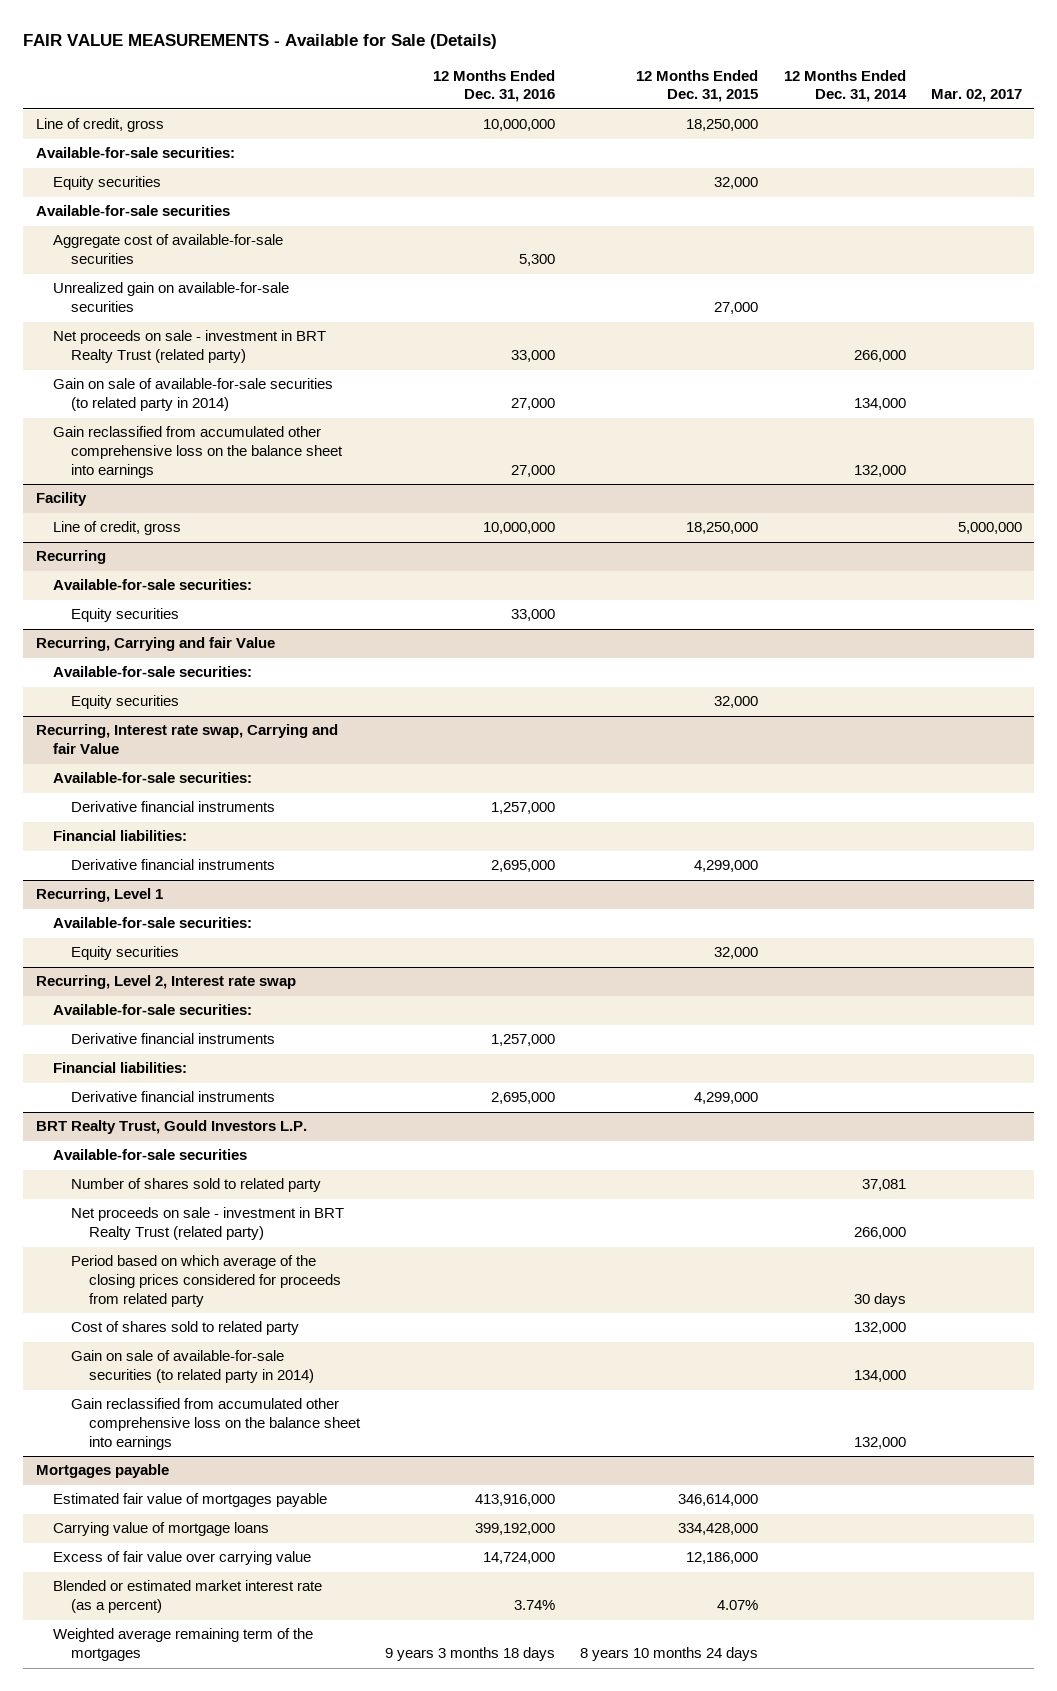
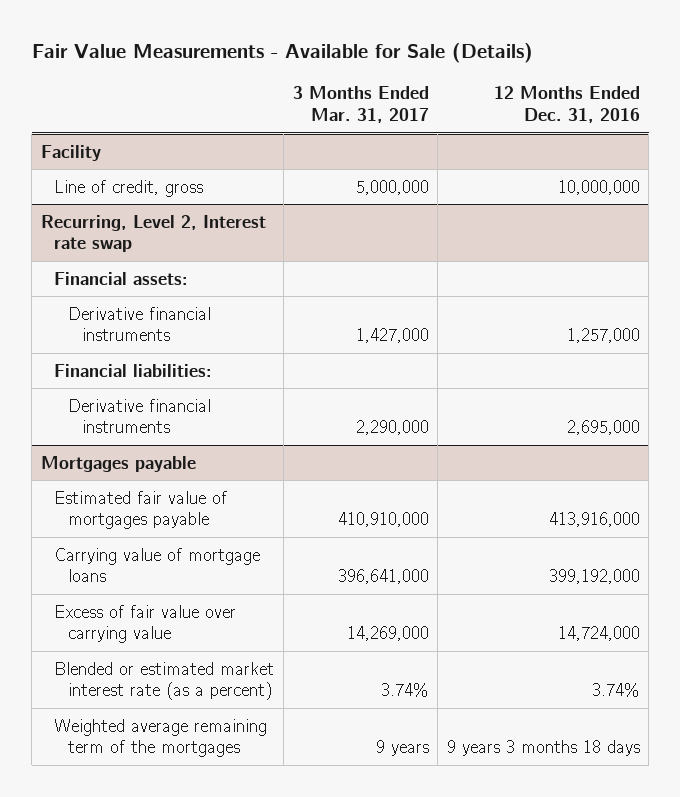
- FAIR VALUE MEASUREMENTS - Available for Sale (Details)
+ Fair Value Measurements - Available for Sale (Details)
- | 12 Months Ended Dec. 31, 2016 | 12 Months Ended Dec. 31, 2015 | 12 Months Ended Dec. 31, 2014 | Mar. 02, 2017
+ | 3 Months Ended Mar. 31, 2017 | 12 Months Ended Dec. 31, 2016
- Line of credit, gross | 10,000,000 | 18,250,000 | |
- Available-for-sale securities:
- Equity securities | | 32,000 | |
- Available-for-sale securities
- Aggregate cost of available-for-sale securities | 5,300 | | |
- Unrealized gain on available-for-sale securities | | 27,000 | |
- Net proceeds on sale - investment in BRT Realty Trust (related party) | 33,000 | | 266,000 |
- Gain on sale of available-for-sale securities (to related party in 2014) | 27,000 | | 134,000 |
- Gain reclassified from accumulated other comprehensive loss on the balance sheet into earnings | 27,000 | | 132,000 |
- Recurring
- Available-for-sale securities:
- Equity securities | 33,000 | | |
- Recurring, Carrying and fair Value
- Available-for-sale securities:
- Equity securities | | 32,000 | |
- Recurring, Interest rate swap, Carrying and fair Value
- Available-for-sale securities:
- Derivative financial instruments | 1,257,000 | | |
- Financial liabilities:
- Derivative financial instruments | 2,695,000 | 4,299,000 | |
- Recurring, Level 1
- Available-for-sale securities:
- Equity securities | | 32,000 | |
@ Recurring, Level 2, Interest rate swap
- Available-for-sale securities:
+ Financial assets:
- BRT Realty Trust, Gould Investors L.P.
- Available-for-sale securities
- Number of shares sold to related party | | | 37,081 |
- Net proceeds on sale - investment in BRT Realty Trust (related party) | | | 266,000 |
- Period based on which average of the closing prices considered for proceeds from related party | | | 30 days |
- Cost of shares sold to related party | | | 132,000 |
- Gain on sale of available-for-sale securities (to related party in 2014) | | | 134,000 |
- Gain reclassified from accumulated other comprehensive loss on the balance sheet into earnings | | | 132,000 |

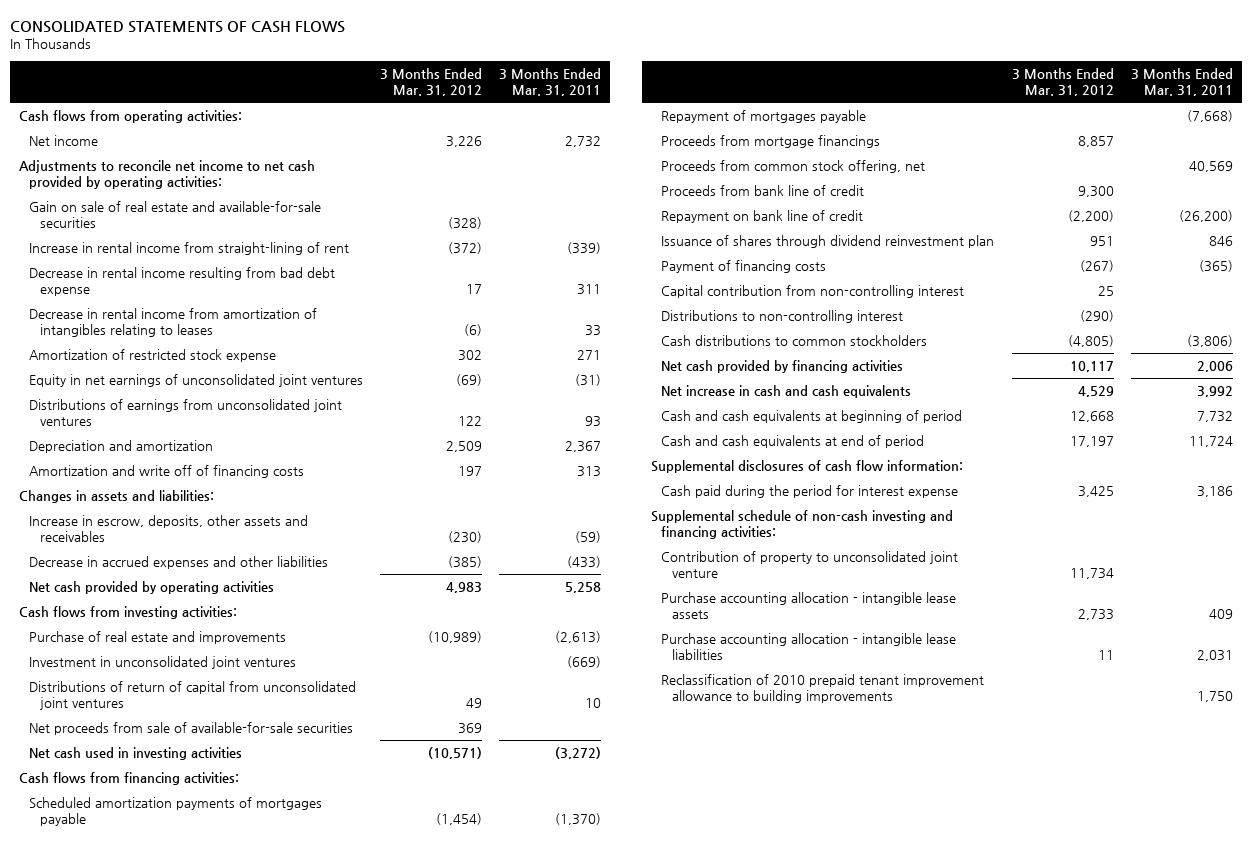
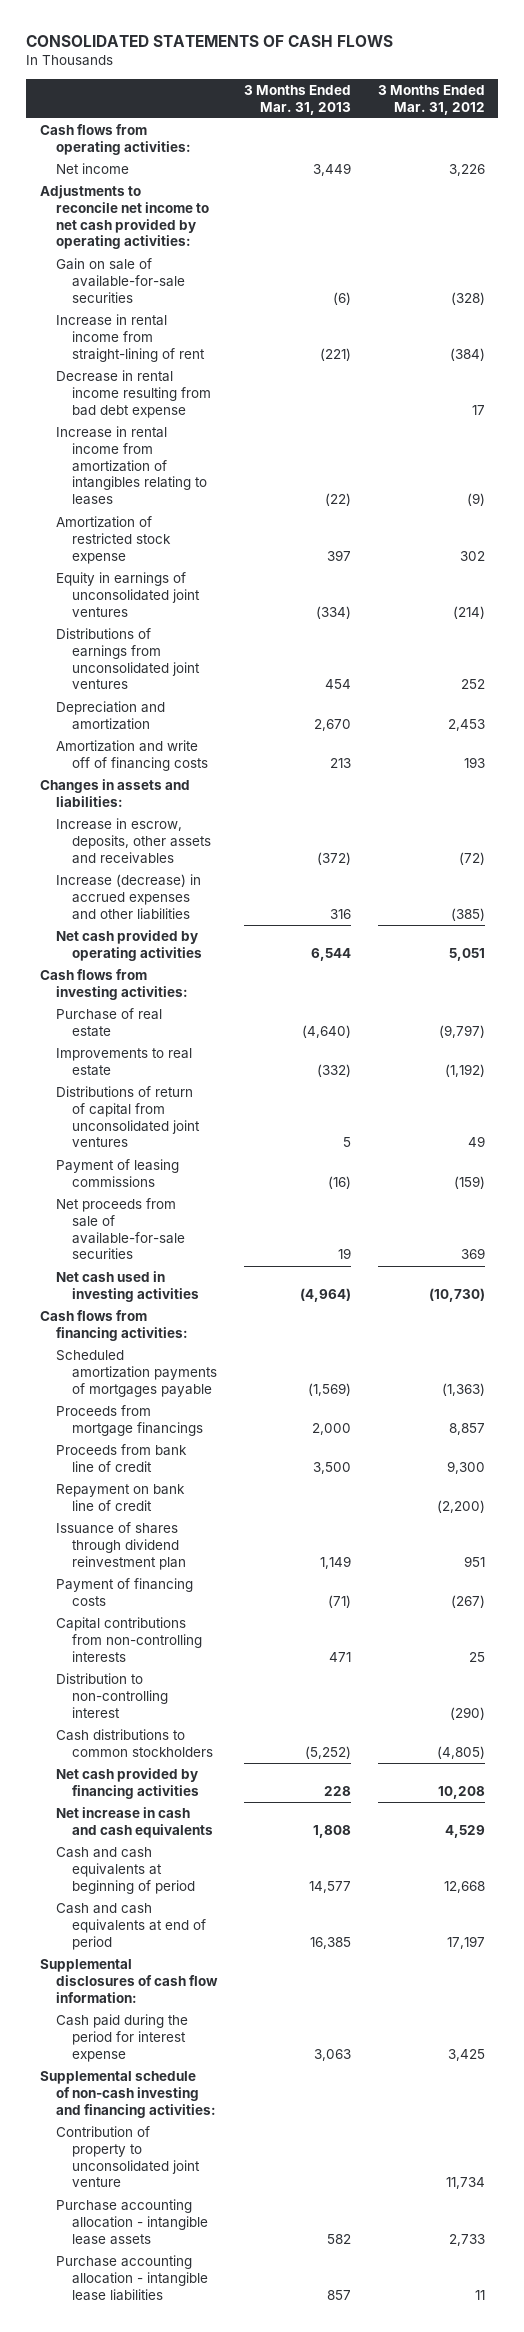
- | 3 Months Ended Mar. 31, 2012 | 3 Months Ended Mar. 31, 2011
+ | 3 Months Ended Mar. 31, 2013 | 3 Months Ended Mar. 31, 2012
- Gain on sale of real estate and available-for-sale securities | (328) |
- Increase in rental income from straight-lining of rent | (372) | (339)
+ Gain on sale of available-for-sale securities | (6) | (328)
+ Increase in rental income from straight-lining of rent | (221) | (384)
- Decrease in rental income from amortization of intangibles relating to leases | (6) | 33
+ Increase in rental income from amortization of intangibles relating to leases | (22) | (9)
- Equity in net earnings of unconsolidated joint ventures | (69) | (31)
- Distributions of earnings from unconsolidated joint ventures | 122 | 93
- Depreciation and amortization | 2,509 | 2,367
- Amortization and write off of financing costs | 197 | 313
+ Equity in earnings of unconsolidated joint ventures | (334) | (214)
+ Distributions of earnings from unconsolidated joint ventures | 454 | 252
+ Depreciation and amortization | 2,670 | 2,453
+ Amortization and write off of financing costs | 213 | 193
- Increase in escrow, deposits, other assets and receivables | (230) | (59)
- Decrease in accrued expenses and other liabilities | (385) | (433)
- Net cash provided by operating activities | 4,983 | 5,258
+ Increase in escrow, deposits, other assets and receivables | (372) | (72)
+ Increase (decrease) in accrued expenses and other liabilities | 316 | (385)
+ Net cash provided by operating activities | 6,544 | 5,051
- Purchase of real estate and improvements | (10,989) | (2,613)
- Investment in unconsolidated joint ventures | | (669)
+ Purchase of real estate | (4,640) | (9,797)
+ Improvements to real estate | (332) | (1,192)
+ Payment of leasing commissions | (16) | (159)
- Net cash used in investing activities | (10,571) | (3,272)
+ Net cash used in investing activities | (4,964) | (10,730)
- Scheduled amortization payments of mortgages payable | (1,454) | (1,370)
- Repayment of mortgages payable | | (7,668)
+ Scheduled amortization payments of mortgages payable | (1,569) | (1,363)
- Proceeds from common stock offering, net | | 40,569
- Capital contribution from non-controlling interest | 25 |
- Distributions to non-controlling interest | (290) |
+ Capital contributions from non-controlling interests | 471 | 25
+ Distribution to non-controlling interest | | (290)
- Net cash provided by financing activities | 10,117 | 2,006
+ Net cash provided by financing activities | 228 | 10,208
- Reclassification of 2010 prepaid tenant improvement allowance to building improvements | | 1,750

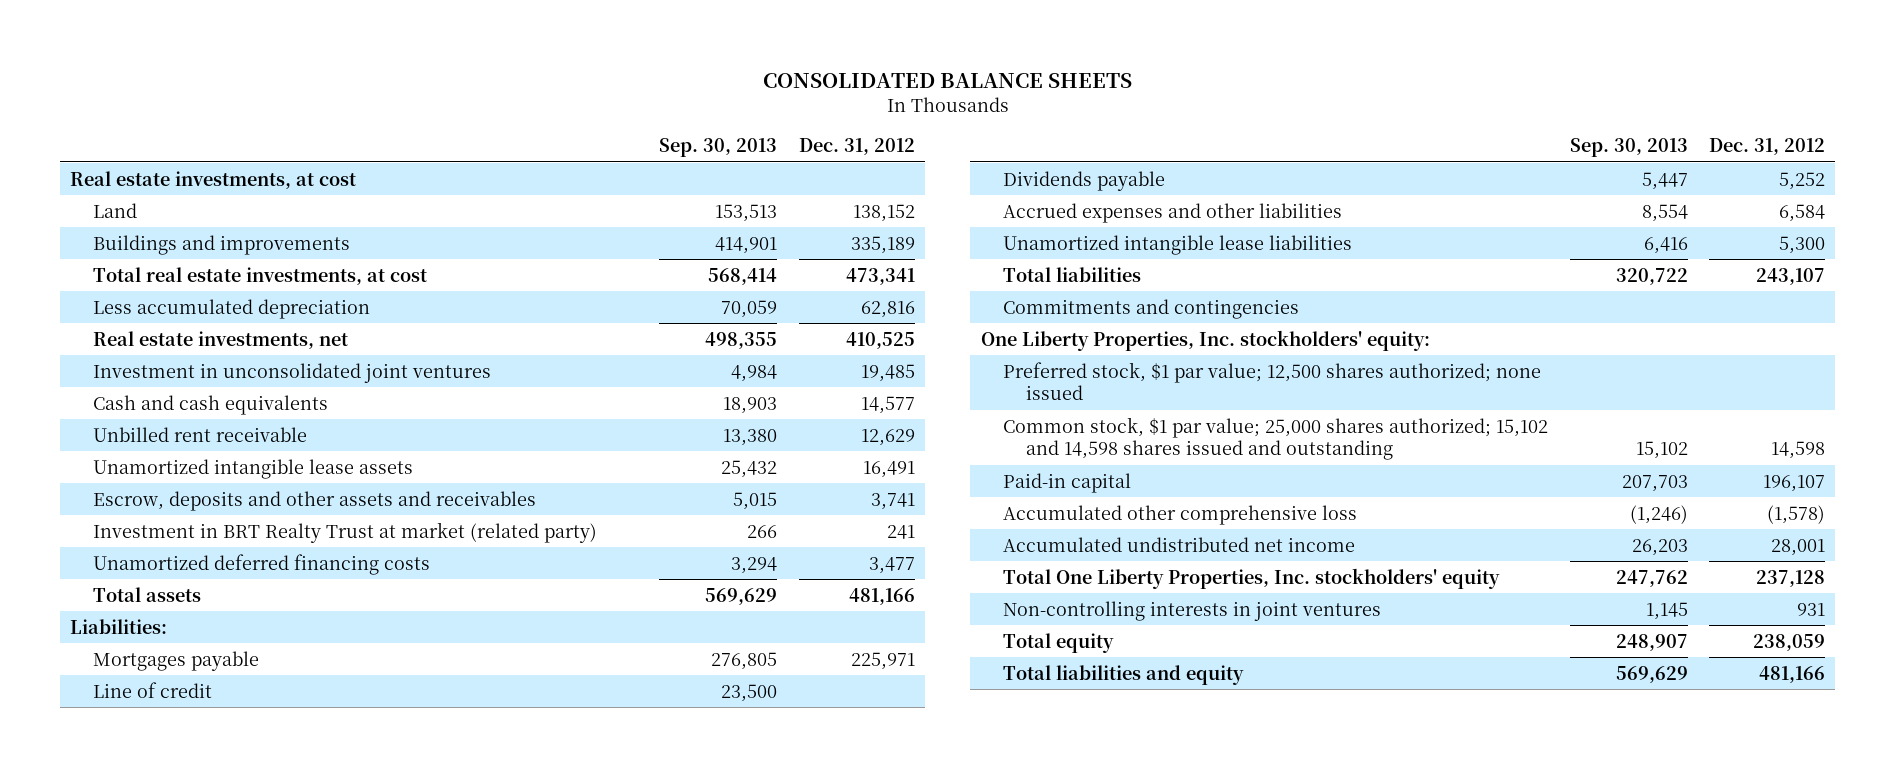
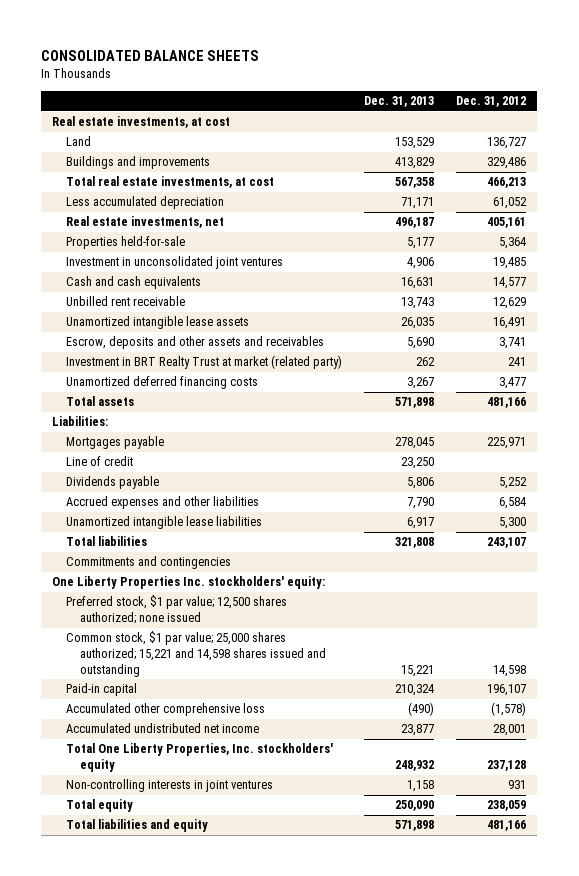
- | Sep. 30, 2013 | Dec. 31, 2012
+ | Dec. 31, 2013 | Dec. 31, 2012
- Land | 153,513 | 138,152
- Buildings and improvements | 414,901 | 335,189
- Total real estate investments, at cost | 568,414 | 473,341
- Less accumulated depreciation | 70,059 | 62,816
- Real estate investments, net | 498,355 | 410,525
+ Land | 153,529 | 136,727
+ Buildings and improvements | 413,829 | 329,486
+ Total real estate investments, at cost | 567,358 | 466,213
+ Less accumulated depreciation | 71,171 | 61,052
+ Real estate investments, net | 496,187 | 405,161
+ Properties held-for-sale | 5,177 | 5,364
- One Liberty Properties, Inc. stockholders' equity:
+ One Liberty Properties Inc. stockholders' equity:
- Common stock, $1 par value; 25,000 shares authorized; 15,102 and 14,598 shares issued and outstanding | 15,102 | 14,598
+ Common stock, $1 par value; 25,000 shares authorized; 15,221 and 14,598 shares issued and outstanding | 15,221 | 14,598

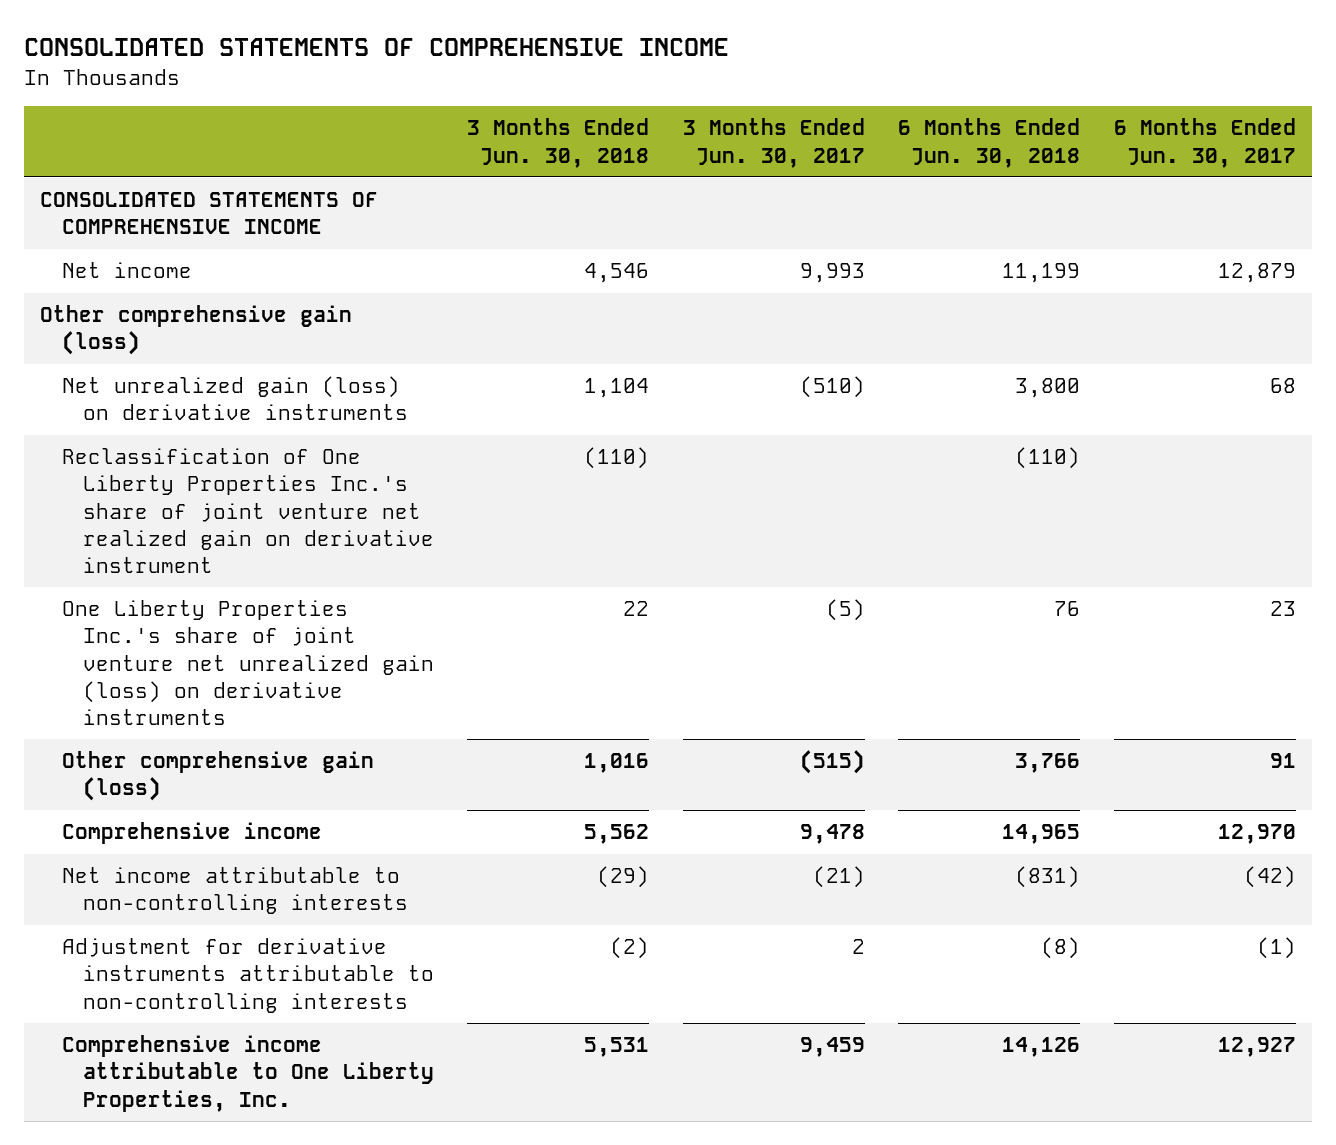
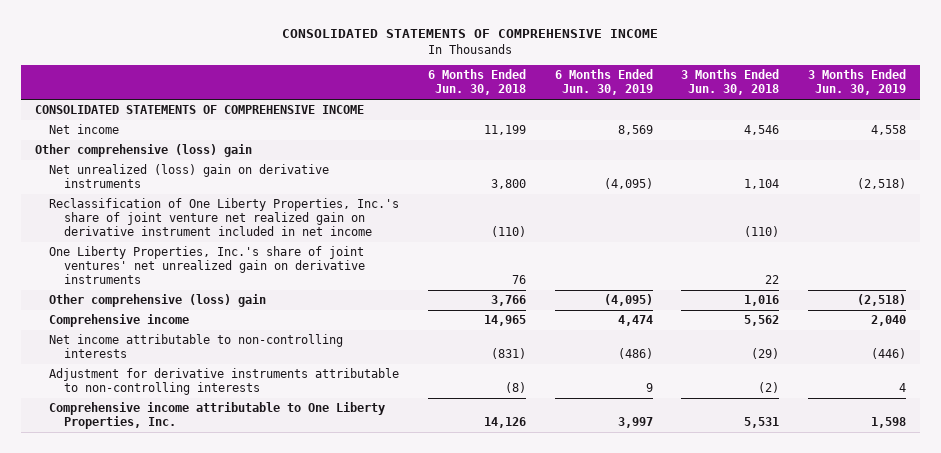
- | 3 Months Ended Jun. 30, 2018 | 3 Months Ended Jun. 30, 2017 | 6 Months Ended Jun. 30, 2018 | 6 Months Ended Jun. 30, 2017
+ | 6 Months Ended Jun. 30, 2018 | 6 Months Ended Jun. 30, 2019 | 3 Months Ended Jun. 30, 2018 | 3 Months Ended Jun. 30, 2019
- Other comprehensive gain (loss)
- Net unrealized gain (loss) on derivative instruments | 1,104 | (510) | 3,800 | 68
- Reclassification of One Liberty Properties Inc.'s share of joint venture net realized gain on derivative instrument | (110) | | (110) |
- One Liberty Properties Inc.'s share of joint venture net unrealized gain (loss) on derivative instruments | 22 | (5) | 76 | 23
- Other comprehensive gain (loss) | 1,016 | (515) | 3,766 | 91
+ Other comprehensive (loss) gain
+ Net unrealized (loss) gain on derivative instruments | 3,800 | (4,095) | 1,104 | (2,518)
+ Reclassification of One Liberty Properties, Inc.'s share of joint venture net realized gain on derivative instrument included in net income | (110) | | (110) |
+ One Liberty Properties, Inc.'s share of joint ventures' net unrealized gain on derivative instruments | 76 | | 22 |
+ Other comprehensive (loss) gain | 3,766 | (4,095) | 1,016 | (2,518)

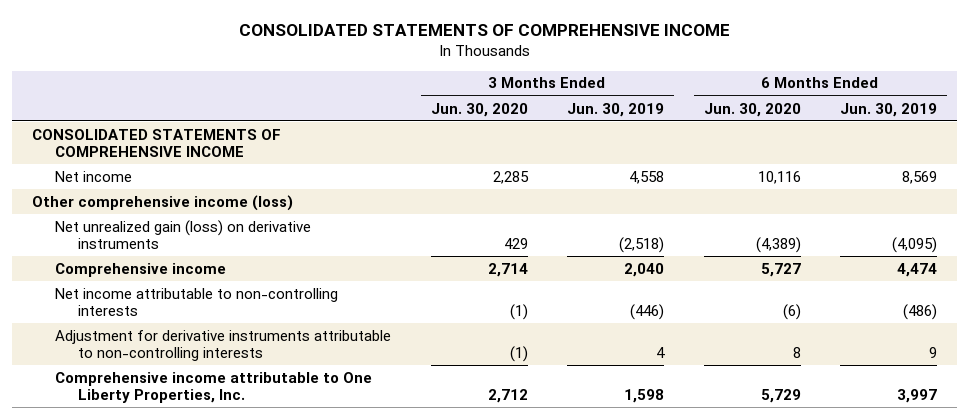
- | 6 Months Ended Jun. 30, 2018 | 6 Months Ended Jun. 30, 2019 | 3 Months Ended Jun. 30, 2018 | 3 Months Ended Jun. 30, 2019
+ | 3 Months Ended Jun. 30, 2020 | 3 Months Ended Jun. 30, 2019 | 6 Months Ended Jun. 30, 2020 | 6 Months Ended Jun. 30, 2019
- Other comprehensive (loss) gain
- Net unrealized (loss) gain on derivative instruments | 3,800 | (4,095) | 1,104 | (2,518)
- Reclassification of One Liberty Properties, Inc.'s share of joint venture net realized gain on derivative instrument included in net income | (110) | | (110) |
- One Liberty Properties, Inc.'s share of joint ventures' net unrealized gain on derivative instruments | 76 | | 22 |
- Other comprehensive (loss) gain | 3,766 | (4,095) | 1,016 | (2,518)
+ Other comprehensive income (loss)
+ Net unrealized gain (loss) on derivative instruments | 429 | (2,518) | (4,389) | (4,095)

